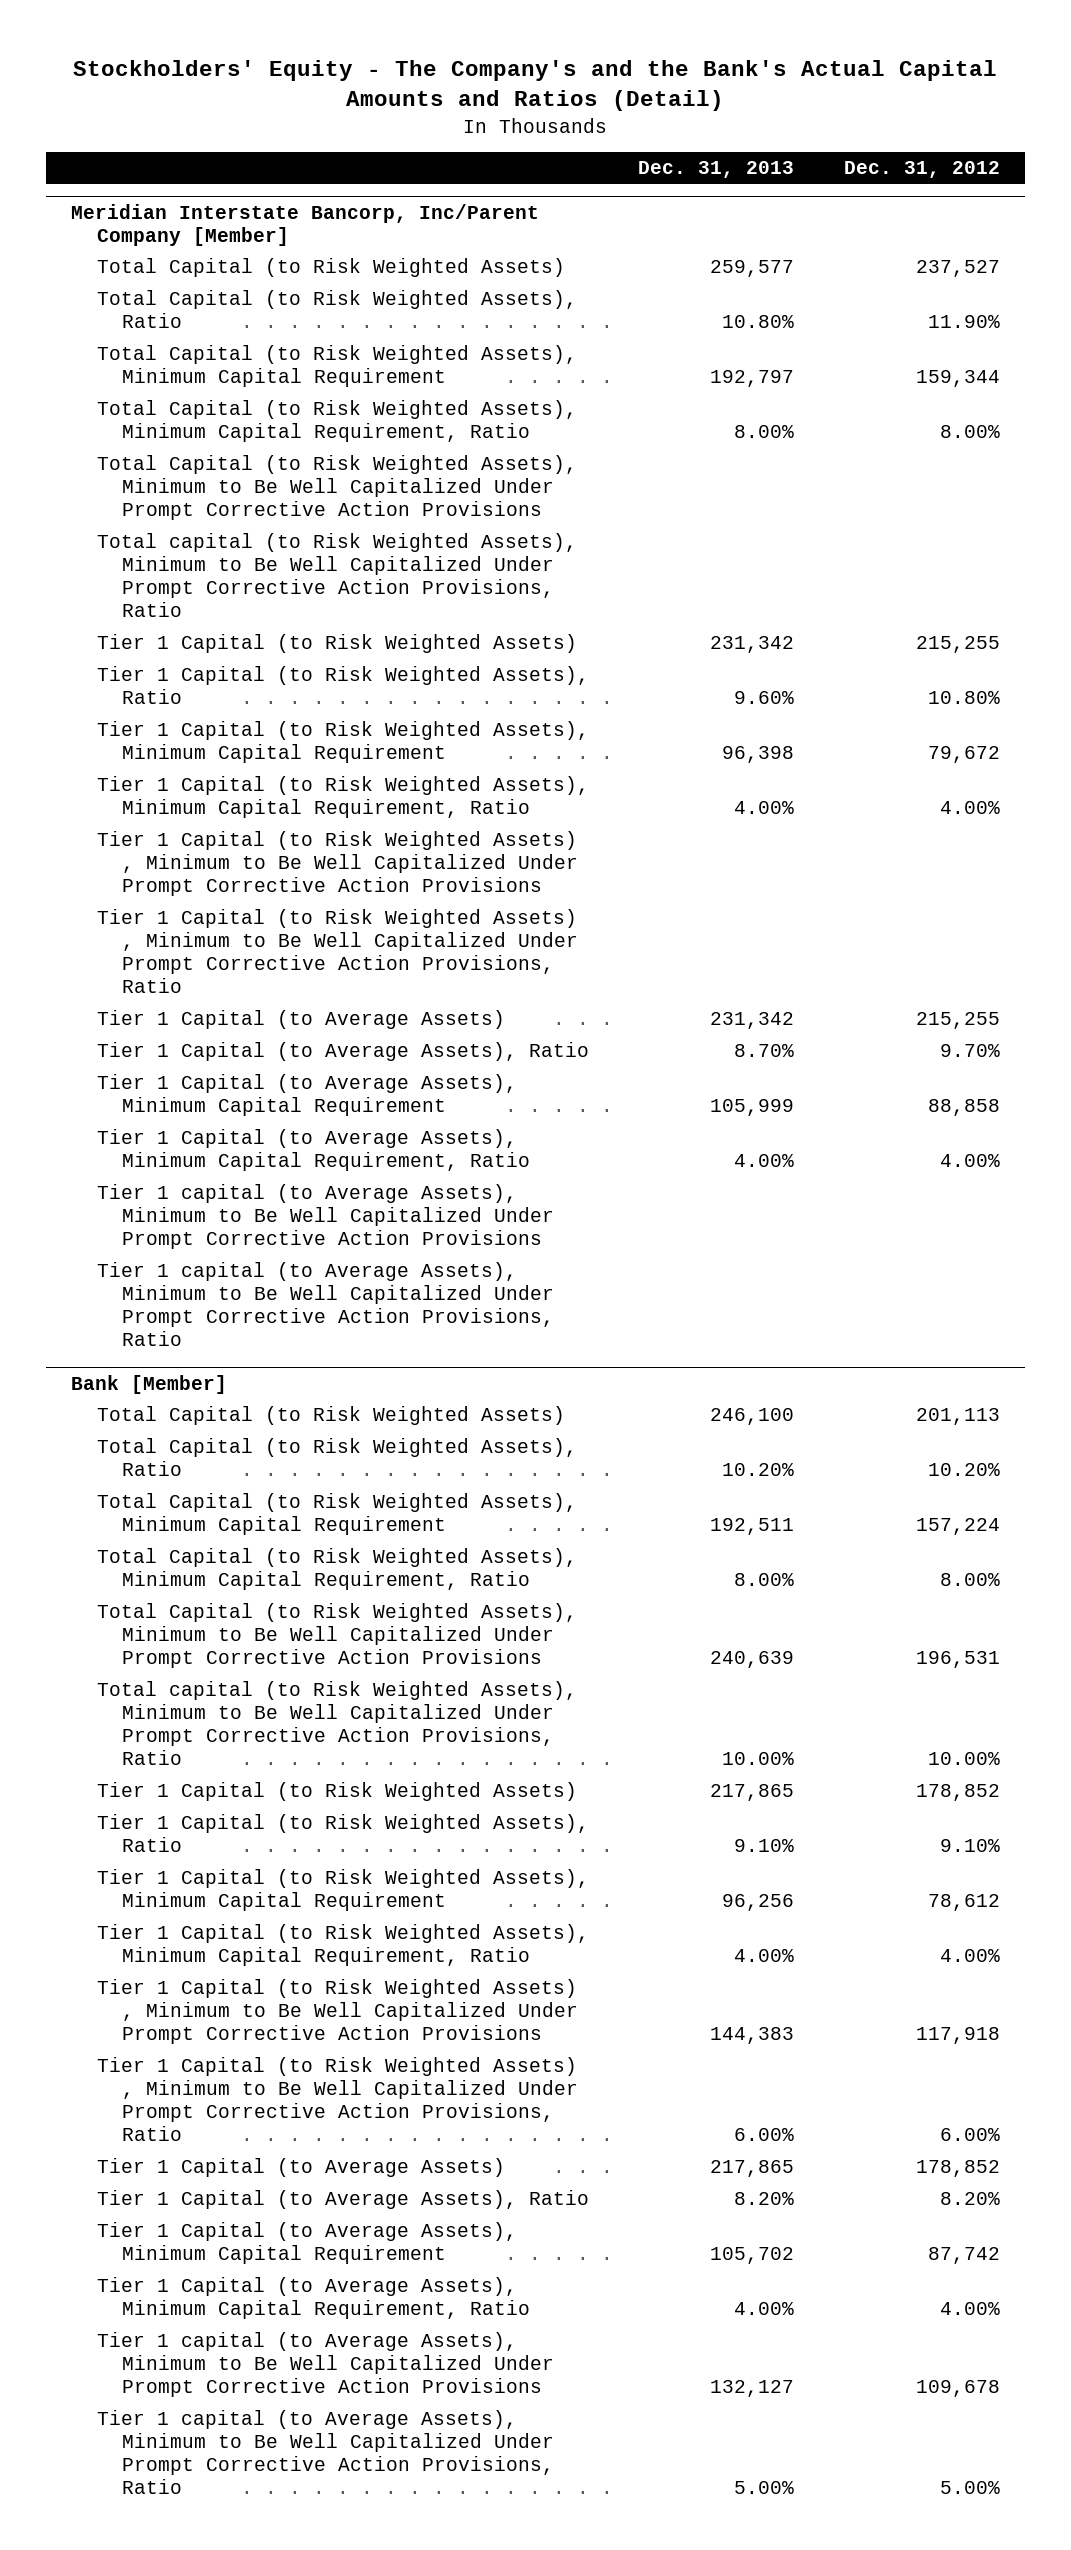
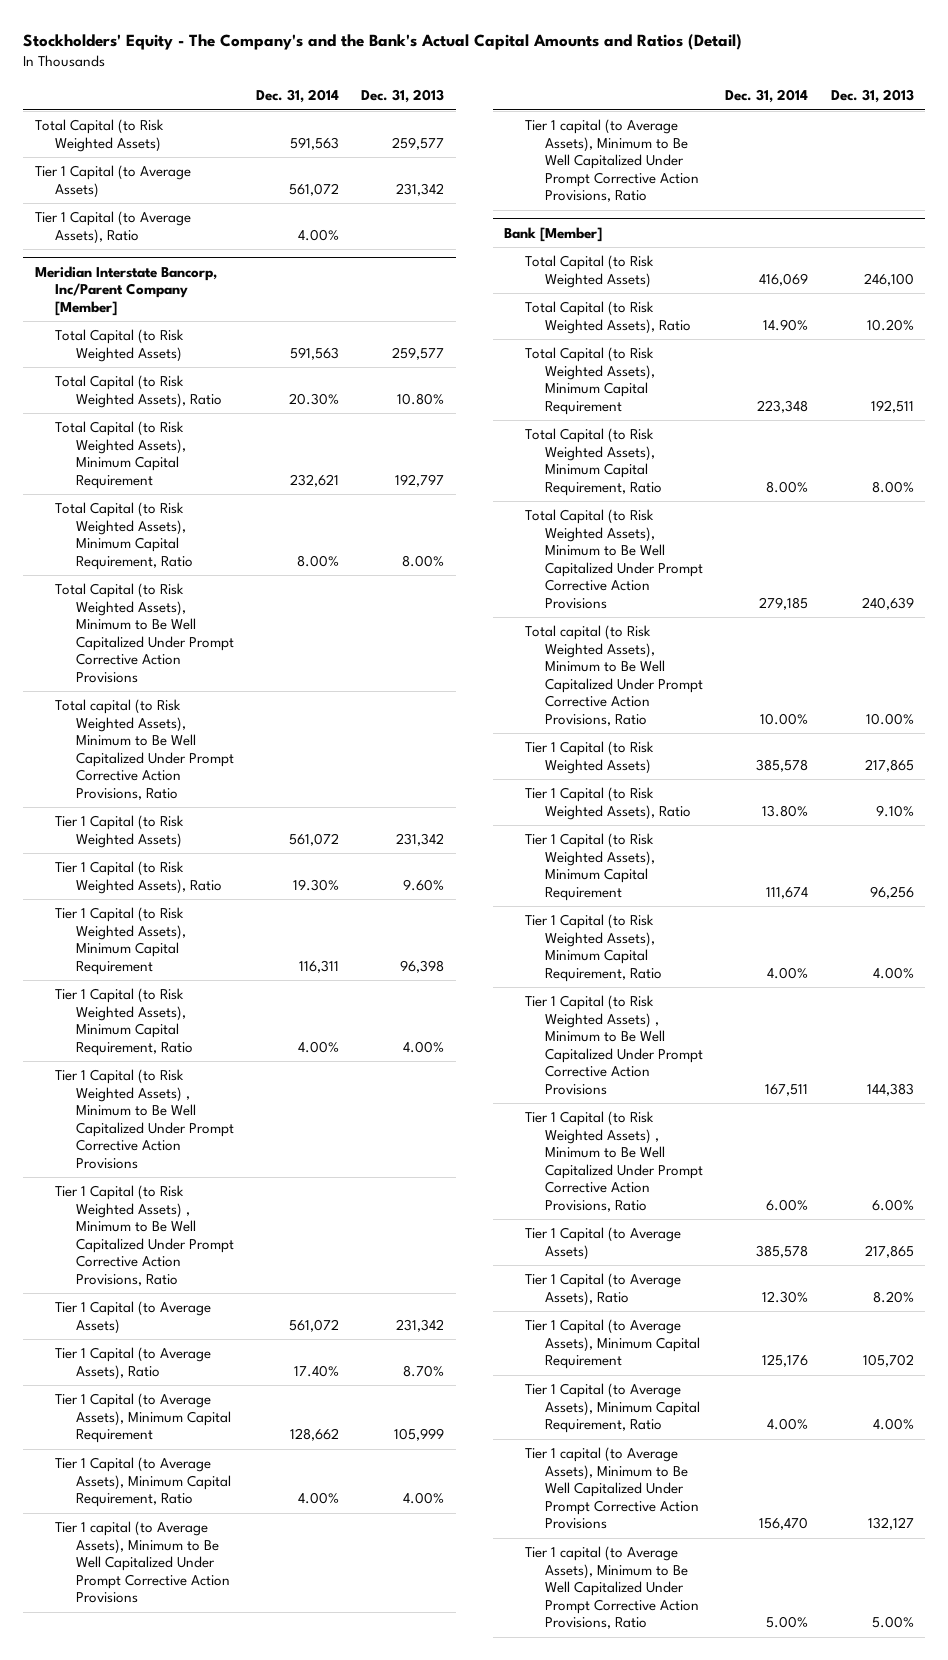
- | Dec. 31, 2013 | Dec. 31, 2012
+ | Dec. 31, 2014 | Dec. 31, 2013
+ Total Capital (to Risk Weighted Assets) | 591,563 | 259,577
+ Tier 1 Capital (to Average Assets) | 561,072 | 231,342
+ Tier 1 Capital (to Average Assets), Ratio | 4.00% |

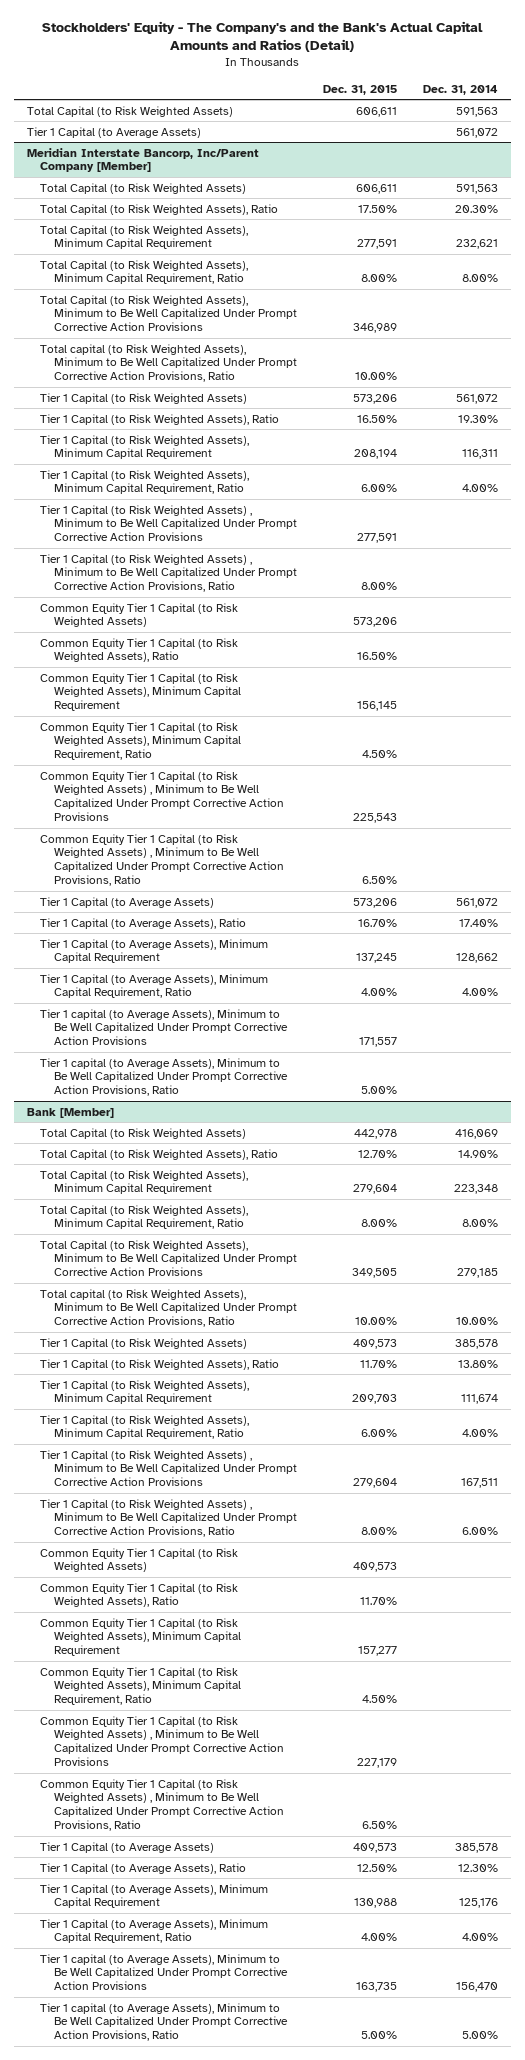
- | Dec. 31, 2014 | Dec. 31, 2013
+ | Dec. 31, 2015 | Dec. 31, 2014
- Tier 1 Capital (to Average Assets), Ratio | 4.00% |
@ Meridian Interstate Bancorp, Inc/Parent Company [Member]
+ Common Equity Tier 1 Capital (to Risk Weighted Assets) | 573,206 |
+ Common Equity Tier 1 Capital (to Risk Weighted Assets), Ratio | 16.50% |
+ Common Equity Tier 1 Capital (to Risk Weighted Assets), Minimum Capital Requirement | 156,145 |
+ Common Equity Tier 1 Capital (to Risk Weighted Assets), Minimum Capital Requirement, Ratio | 4.50% |
+ Common Equity Tier 1 Capital (to Risk Weighted Assets) , Minimum to Be Well Capitalized Under Prompt Corrective Action Provisions | 225,543 |
+ Common Equity Tier 1 Capital (to Risk Weighted Assets) , Minimum to Be Well Capitalized Under Prompt Corrective Action Provisions, Ratio | 6.50% |
@ Bank [Member]
+ Common Equity Tier 1 Capital (to Risk Weighted Assets) | 409,573 |
+ Common Equity Tier 1 Capital (to Risk Weighted Assets), Ratio | 11.70% |
+ Common Equity Tier 1 Capital (to Risk Weighted Assets), Minimum Capital Requirement | 157,277 |
+ Common Equity Tier 1 Capital (to Risk Weighted Assets), Minimum Capital Requirement, Ratio | 4.50% |
+ Common Equity Tier 1 Capital (to Risk Weighted Assets) , Minimum to Be Well Capitalized Under Prompt Corrective Action Provisions | 227,179 |
+ Common Equity Tier 1 Capital (to Risk Weighted Assets) , Minimum to Be Well Capitalized Under Prompt Corrective Action Provisions, Ratio | 6.50% |

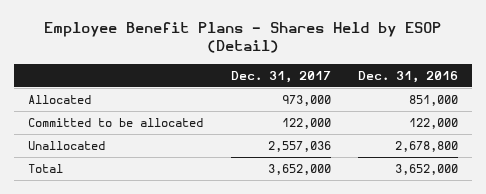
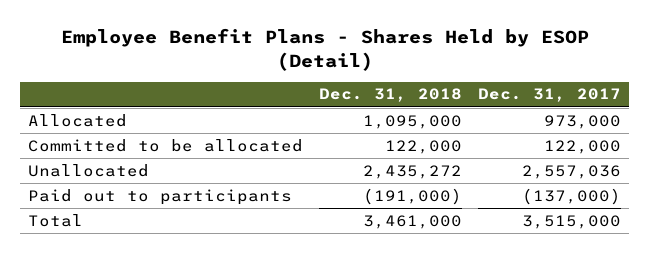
- | Dec. 31, 2017 | Dec. 31, 2016
+ | Dec. 31, 2018 | Dec. 31, 2017
- Total | 3,652,000 | 3,652,000
+ Paid out to participants | (191,000) | (137,000)
+ Total | 3,461,000 | 3,515,000

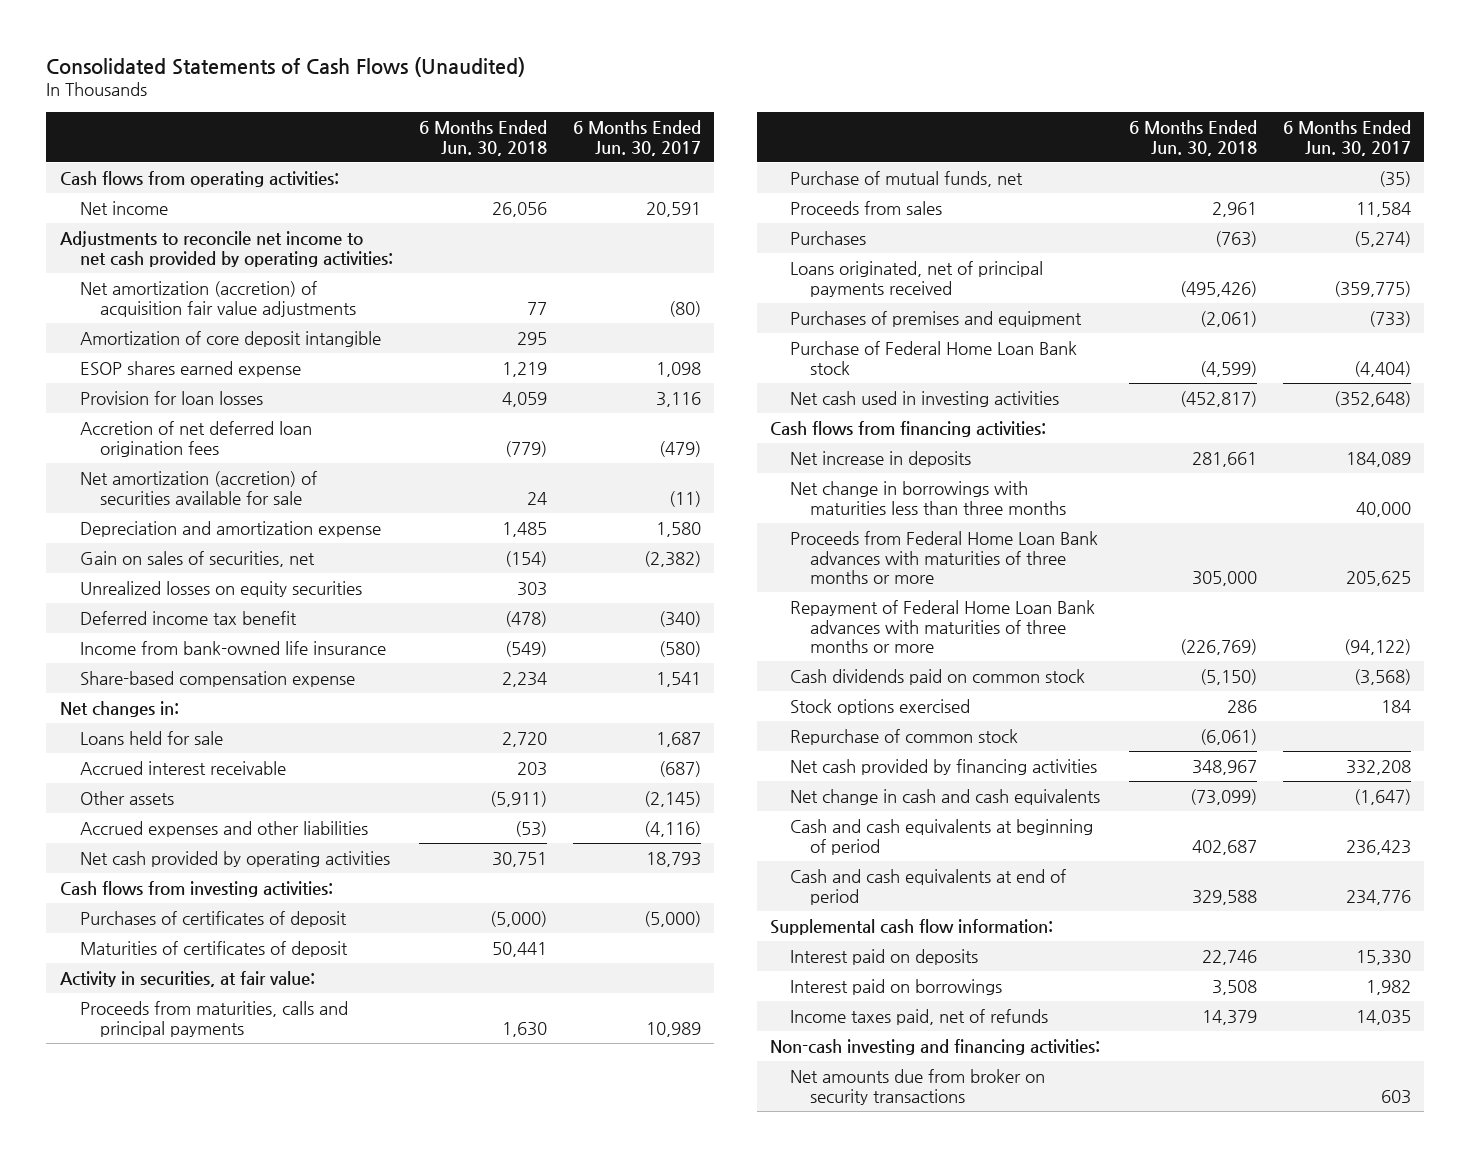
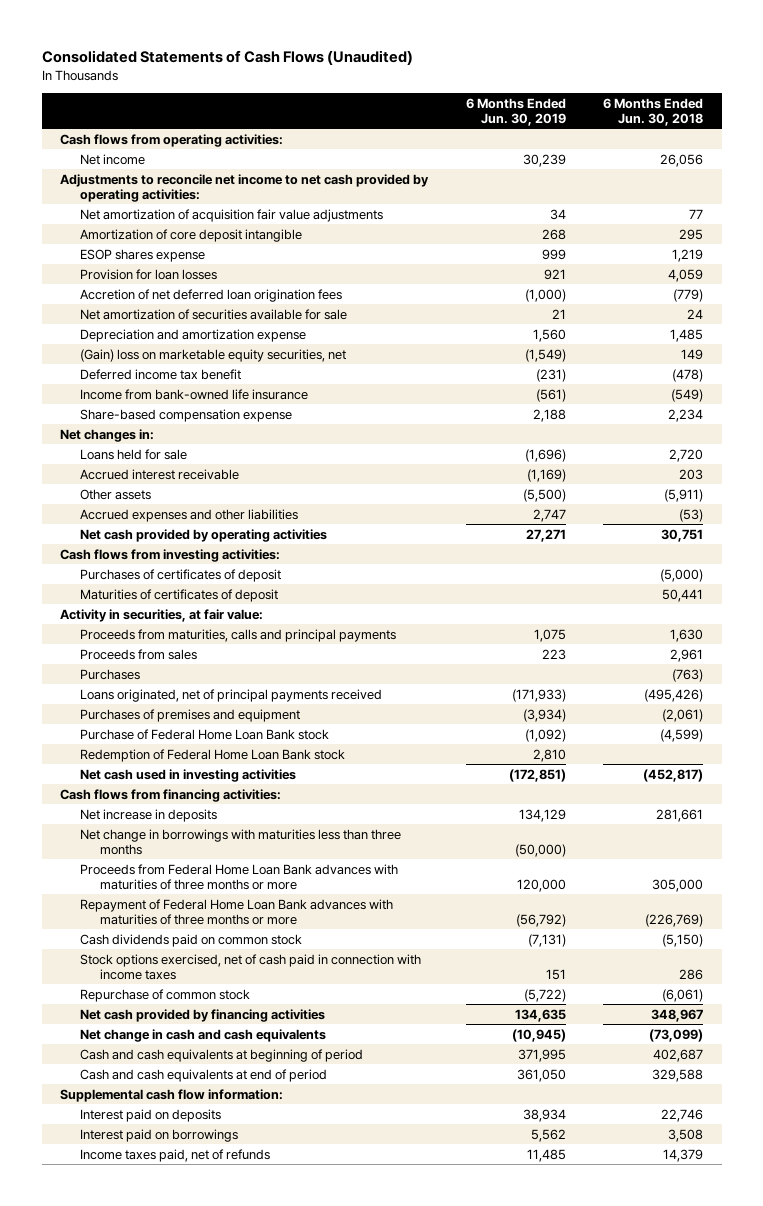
- | 6 Months Ended Jun. 30, 2018 | 6 Months Ended Jun. 30, 2017
+ | 6 Months Ended Jun. 30, 2019 | 6 Months Ended Jun. 30, 2018
- Net amortization (accretion) of acquisition fair value adjustments | 77 | (80)
+ Net amortization of acquisition fair value adjustments | 34 | 77
- ESOP shares earned expense | 1,219 | 1,098
+ ESOP shares expense | 999 | 1,219
- Net amortization (accretion) of securities available for sale | 24 | (11)
+ Net amortization of securities available for sale | 21 | 24
- Gain on sales of securities, net | (154) | (2,382)
- Unrealized losses on equity securities | 303 |
+ (Gain) loss on marketable equity securities, net | (1,549) | 149
- Purchase of mutual funds, net | | (35)
+ Redemption of Federal Home Loan Bank stock | 2,810 |
- Stock options exercised | 286 | 184
+ Stock options exercised, net of cash paid in connection with income taxes | 151 | 286
- Non-cash investing and financing activities:
- Net amounts due from broker on security transactions | | 603

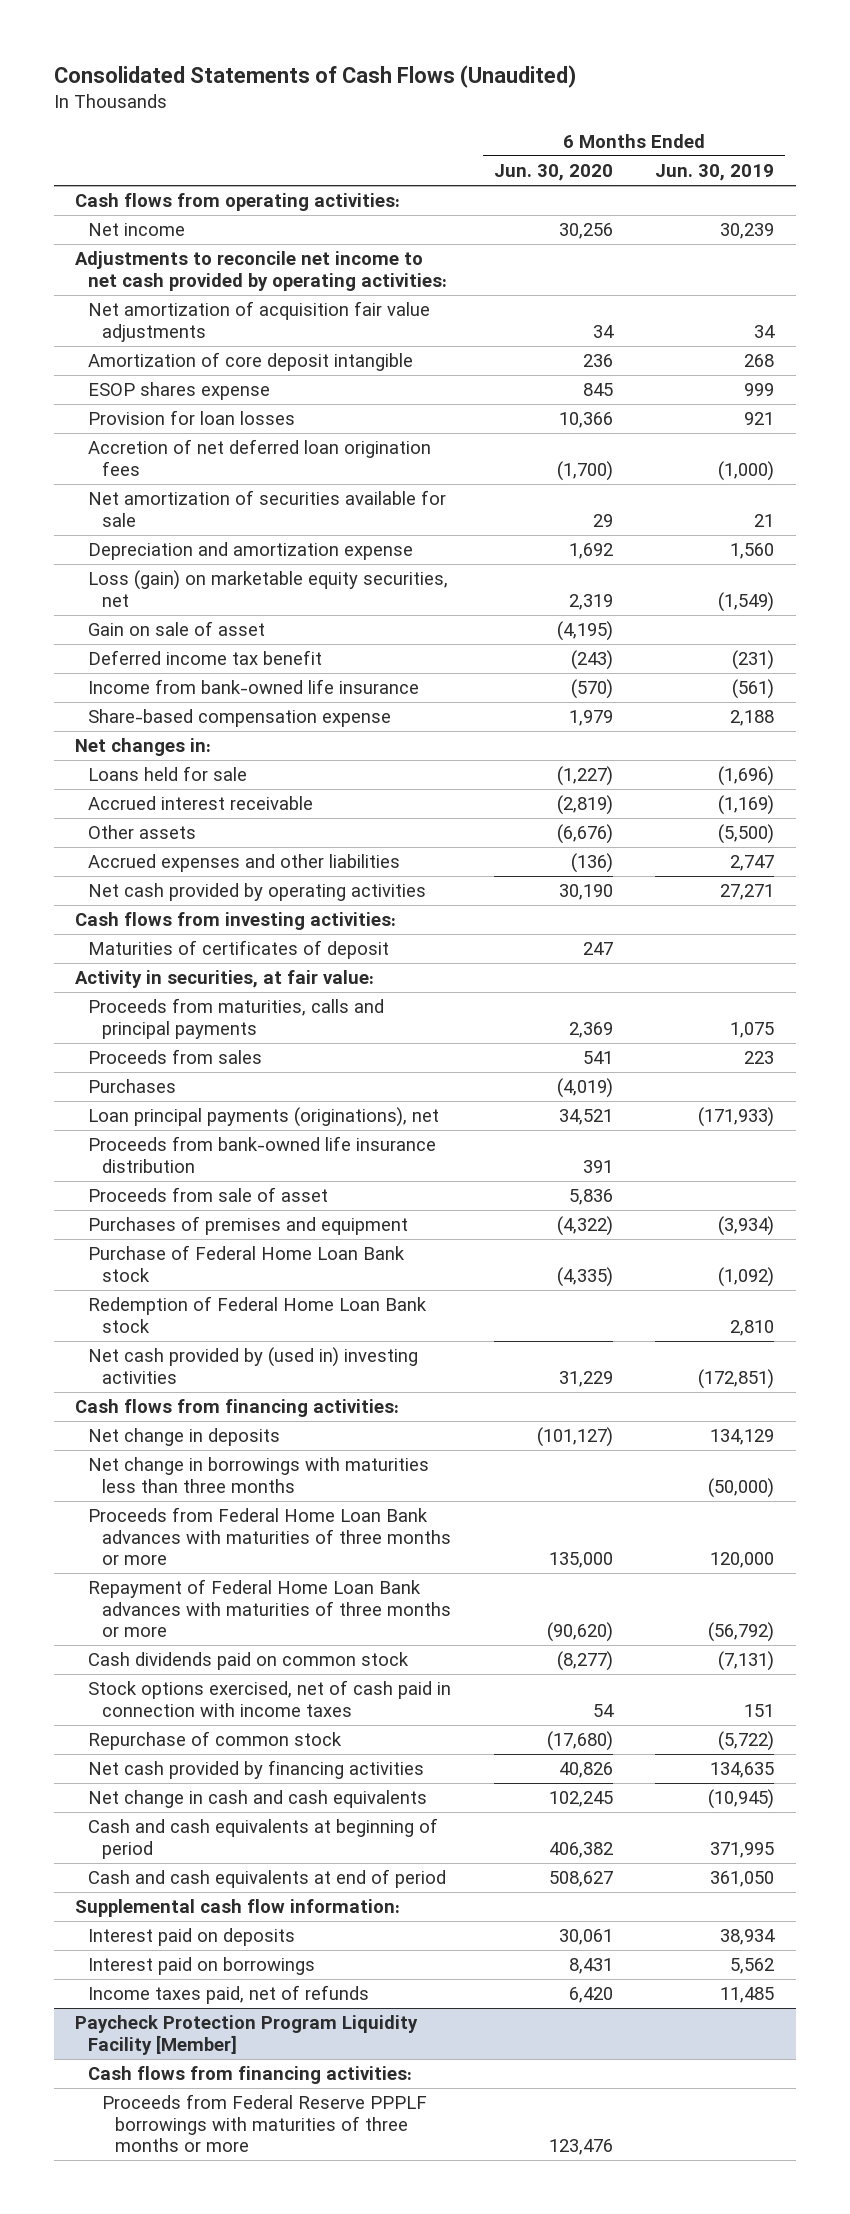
- | 6 Months Ended Jun. 30, 2019 | 6 Months Ended Jun. 30, 2018
+ | 6 Months Ended Jun. 30, 2020 | 6 Months Ended Jun. 30, 2019
- (Gain) loss on marketable equity securities, net | (1,549) | 149
+ Loss (gain) on marketable equity securities, net | 2,319 | (1,549)
+ Gain on sale of asset | (4,195) |
- Purchases of certificates of deposit | | (5,000)
- Loans originated, net of principal payments received | (171,933) | (495,426)
+ Loan principal payments (originations), net | 34,521 | (171,933)
+ Proceeds from bank-owned life insurance distribution | 391 |
+ Proceeds from sale of asset | 5,836 |
- Net cash used in investing activities | (172,851) | (452,817)
+ Net cash provided by (used in) investing activities | 31,229 | (172,851)
- Net increase in deposits | 134,129 | 281,661
+ Net change in deposits | (101,127) | 134,129
+ Paycheck Protection Program Liquidity Facility [Member]
+ Cash flows from financing activities:
+ Proceeds from Federal Reserve PPPLF borrowings with maturities of three months or more | 123,476 |

